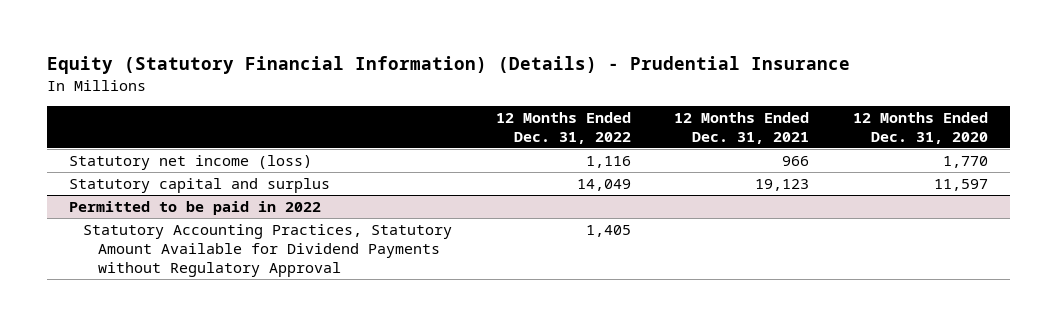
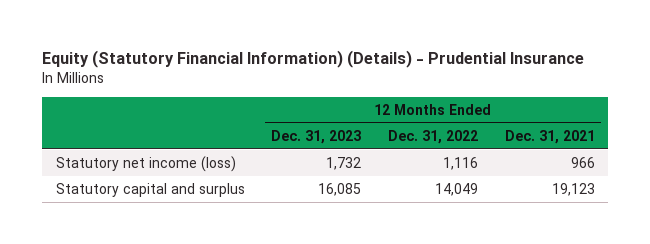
- | 12 Months Ended Dec. 31, 2022 | 12 Months Ended Dec. 31, 2021 | 12 Months Ended Dec. 31, 2020
+ | 12 Months Ended Dec. 31, 2023 | 12 Months Ended Dec. 31, 2022 | 12 Months Ended Dec. 31, 2021
- Permitted to be paid in 2022
- Statutory Accounting Practices, Statutory Amount Available for Dividend Payments without Regulatory Approval | 1,405 | |

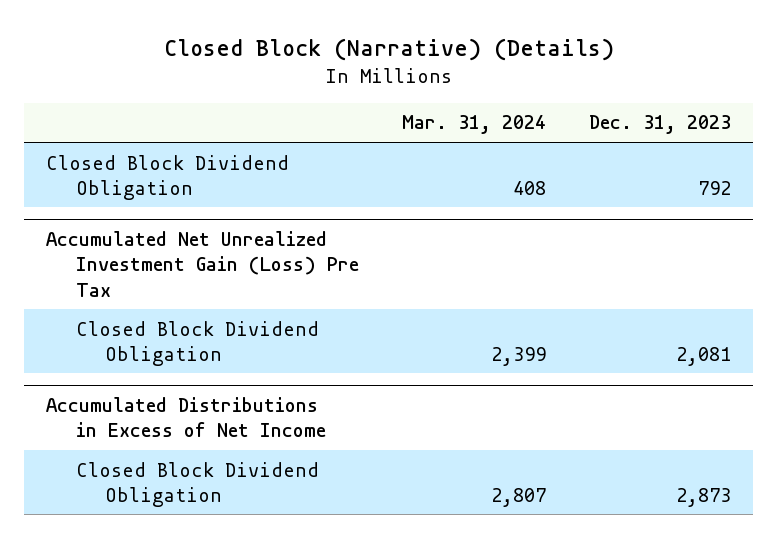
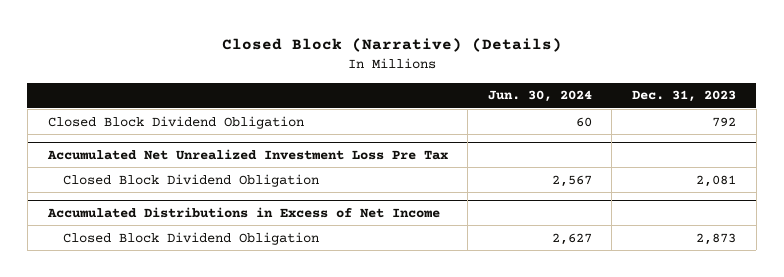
- | Mar. 31, 2024 | Dec. 31, 2023
+ | Jun. 30, 2024 | Dec. 31, 2023
- Accumulated Net Unrealized Investment Gain (Loss) Pre Tax
+ Accumulated Net Unrealized Investment Loss Pre Tax

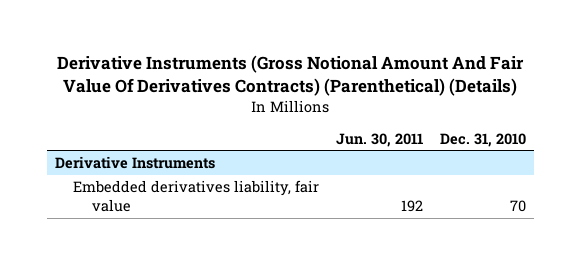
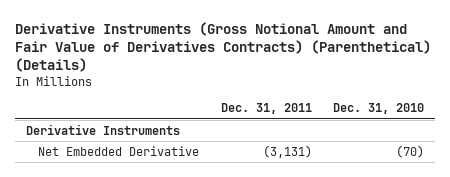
- Derivative Instruments (Gross Notional Amount And Fair Value Of Derivatives Contracts) (Parenthetical) (Details)
+ Derivative Instruments (Gross Notional Amount and Fair Value of Derivatives Contracts) (Parenthetical) (Details)
- | Jun. 30, 2011 | Dec. 31, 2010
+ | Dec. 31, 2011 | Dec. 31, 2010
- Embedded derivatives liability, fair value | 192 | 70
+ Net Embedded Derivative | (3,131) | (70)

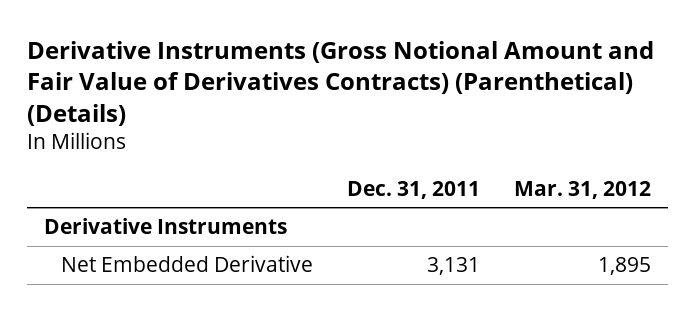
- | Dec. 31, 2011 | Dec. 31, 2010
+ | Dec. 31, 2011 | Mar. 31, 2012
- Net Embedded Derivative | (3,131) | (70)
+ Net Embedded Derivative | 3,131 | 1,895

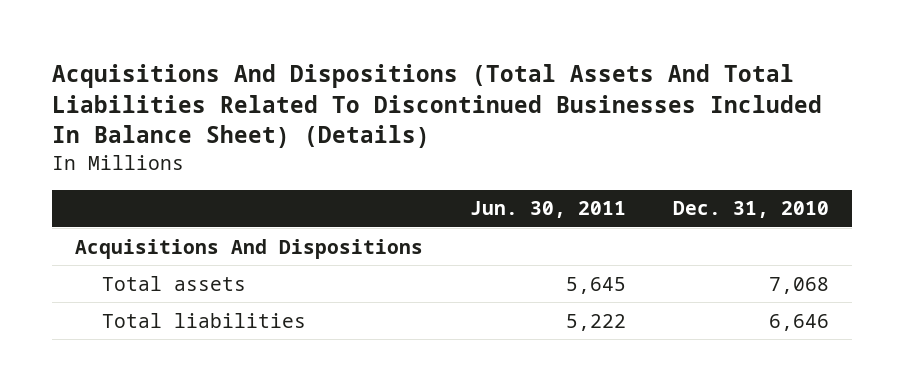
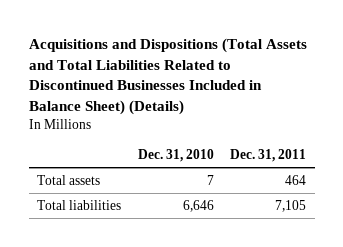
- Acquisitions And Dispositions (Total Assets And Total Liabilities Related To Discontinued Businesses Included In Balance Sheet) (Details)
+ Acquisitions and Dispositions (Total Assets and Total Liabilities Related to Discontinued Businesses Included in Balance Sheet) (Details)
- | Jun. 30, 2011 | Dec. 31, 2010
+ | Dec. 31, 2010 | Dec. 31, 2011
- Acquisitions And Dispositions
- Total assets | 5,645 | 7,068
+ Total assets | 7 | 464

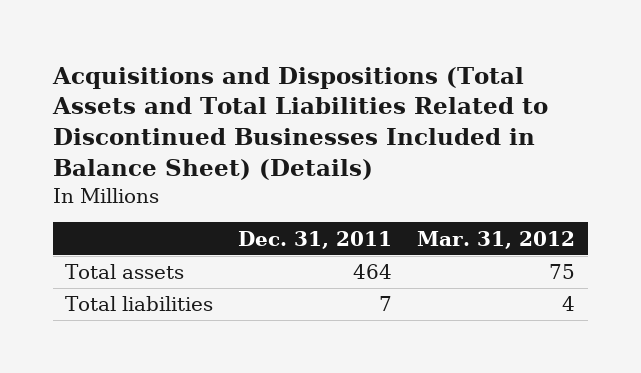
- | Dec. 31, 2010 | Dec. 31, 2011
+ | Dec. 31, 2011 | Mar. 31, 2012
- Total liabilities | 6,646 | 7,105
+ Total liabilities | 7 | 4

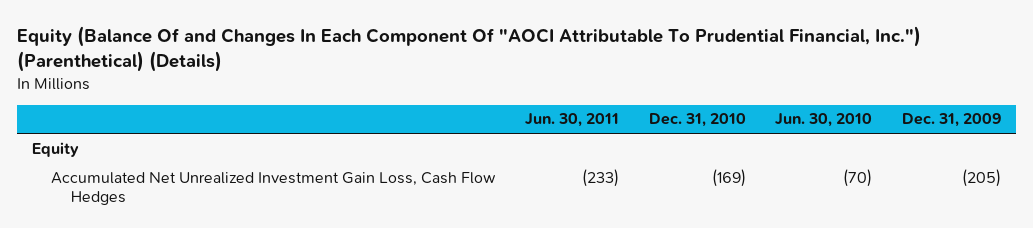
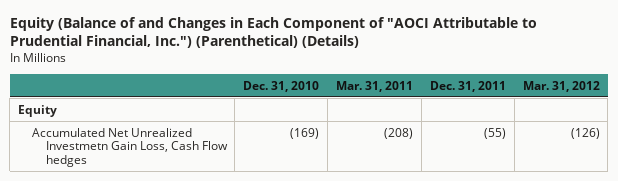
- Equity (Balance Of and Changes In Each Component Of "AOCI Attributable To Prudential Financial, Inc.") (Parenthetical) (Details)
+ Equity (Balance of and Changes in Each Component of "AOCI Attributable to Prudential Financial, Inc.") (Parenthetical) (Details)
- | Jun. 30, 2011 | Dec. 31, 2010 | Jun. 30, 2010 | Dec. 31, 2009
+ | Dec. 31, 2010 | Mar. 31, 2011 | Dec. 31, 2011 | Mar. 31, 2012
- Accumulated Net Unrealized Investment Gain Loss, Cash Flow Hedges | (233) | (169) | (70) | (205)
+ Accumulated Net Unrealized Investmetn Gain Loss, Cash Flow hedges | (169) | (208) | (55) | (126)

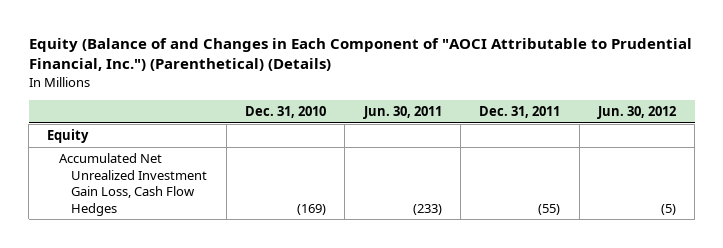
- | Dec. 31, 2010 | Mar. 31, 2011 | Dec. 31, 2011 | Mar. 31, 2012
+ | Dec. 31, 2010 | Jun. 30, 2011 | Dec. 31, 2011 | Jun. 30, 2012
- Accumulated Net Unrealized Investmetn Gain Loss, Cash Flow hedges | (169) | (208) | (55) | (126)
+ Accumulated Net Unrealized Investment Gain Loss, Cash Flow Hedges | (169) | (233) | (55) | (5)

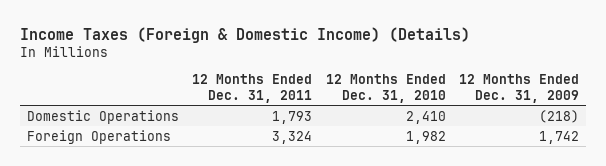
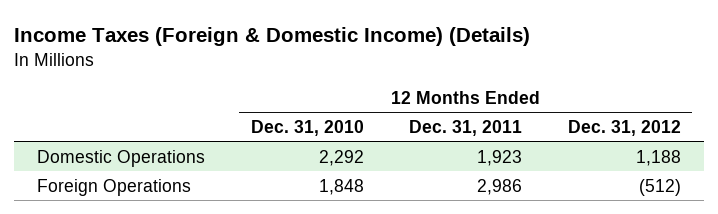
- | 12 Months Ended Dec. 31, 2011 | 12 Months Ended Dec. 31, 2010 | 12 Months Ended Dec. 31, 2009
+ | 12 Months Ended Dec. 31, 2010 | 12 Months Ended Dec. 31, 2011 | 12 Months Ended Dec. 31, 2012
- Domestic Operations | 1,793 | 2,410 | (218)
- Foreign Operations | 3,324 | 1,982 | 1,742
+ Domestic Operations | 2,292 | 1,923 | 1,188
+ Foreign Operations | 1,848 | 2,986 | (512)

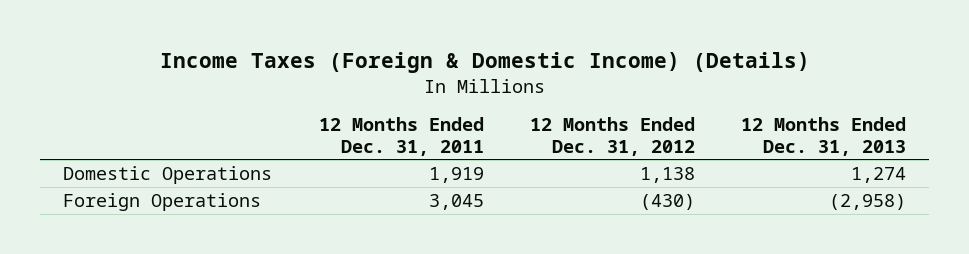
- | 12 Months Ended Dec. 31, 2010 | 12 Months Ended Dec. 31, 2011 | 12 Months Ended Dec. 31, 2012
+ | 12 Months Ended Dec. 31, 2011 | 12 Months Ended Dec. 31, 2012 | 12 Months Ended Dec. 31, 2013
- Domestic Operations | 2,292 | 1,923 | 1,188
- Foreign Operations | 1,848 | 2,986 | (512)
+ Domestic Operations | 1,919 | 1,138 | 1,274
+ Foreign Operations | 3,045 | (430) | (2,958)

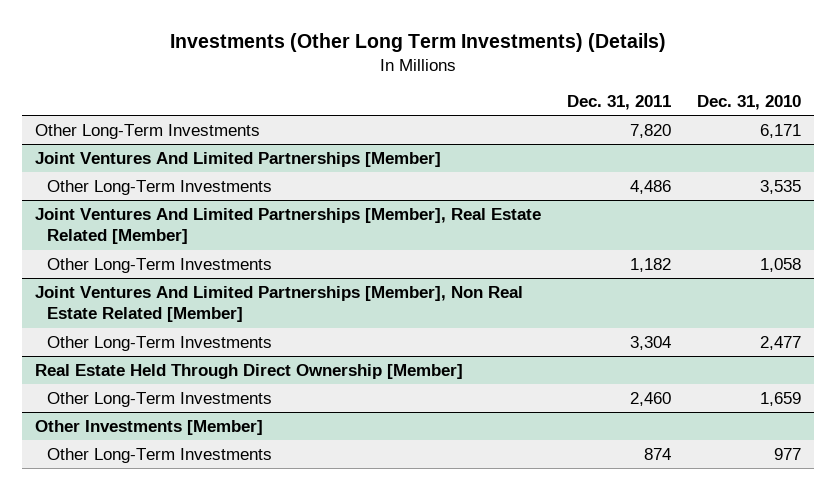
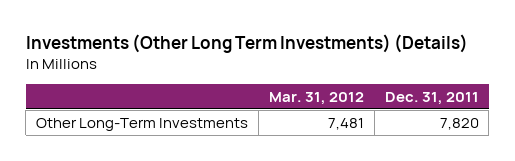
- | Dec. 31, 2011 | Dec. 31, 2010
+ | Mar. 31, 2012 | Dec. 31, 2011
- Joint Ventures And Limited Partnerships [Member]
- Other Long-Term Investments | 4,486 | 3,535
- Joint Ventures And Limited Partnerships [Member], Real Estate Related [Member]
- Other Long-Term Investments | 1,182 | 1,058
- Joint Ventures And Limited Partnerships [Member], Non Real Estate Related [Member]
- Other Long-Term Investments | 3,304 | 2,477
- Real Estate Held Through Direct Ownership [Member]
- Other Long-Term Investments | 2,460 | 1,659
- Other Investments [Member]
- Other Long-Term Investments | 874 | 977

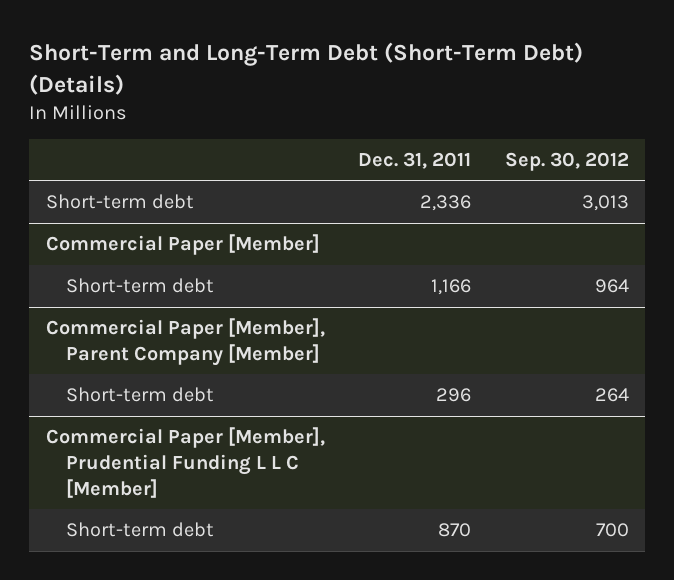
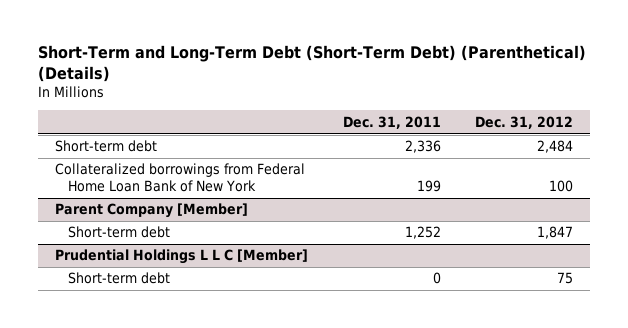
- Short-Term and Long-Term Debt (Short-Term Debt) (Details)
+ Short-Term and Long-Term Debt (Short-Term Debt) (Parenthetical) (Details)
- | Dec. 31, 2011 | Sep. 30, 2012
+ | Dec. 31, 2011 | Dec. 31, 2012
- Commercial Paper [Member]
- Short-term debt | 1,166 | 964
- Commercial Paper [Member], Parent Company [Member]
- Short-term debt | 296 | 264
- Commercial Paper [Member], Prudential Funding L L C [Member]
- Short-term debt | 870 | 700
+ Collateralized borrowings from Federal Home Loan Bank of New York | 199 | 100
+ Parent Company [Member]
+ Short-term debt | 1,252 | 1,847
+ Prudential Holdings L L C [Member]
+ Short-term debt | 0 | 75

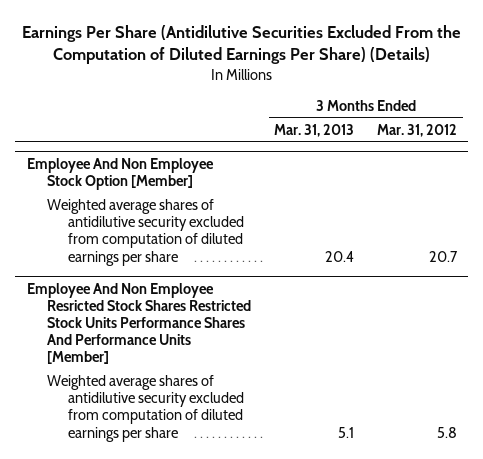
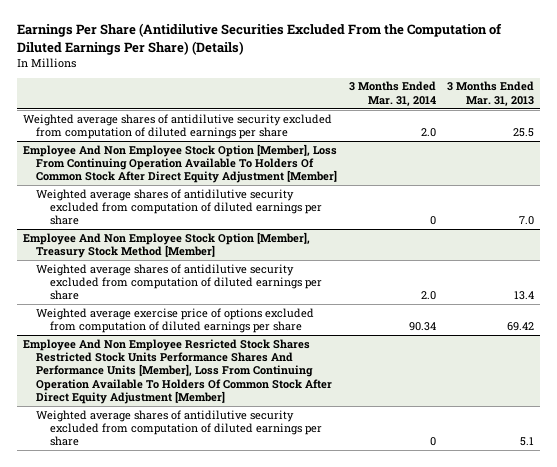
- | 3 Months Ended Mar. 31, 2013 | 3 Months Ended Mar. 31, 2012
+ | 3 Months Ended Mar. 31, 2014 | 3 Months Ended Mar. 31, 2013
- Employee And Non Employee Stock Option [Member]
- Weighted average shares of antidilutive security excluded from computation of diluted earnings per share | 20.4 | 20.7
- Employee And Non Employee Resricted Stock Shares Restricted Stock Units Performance Shares And Performance Units [Member]
+ Weighted average shares of antidilutive security excluded from computation of diluted earnings per share | 2.0 | 25.5
+ Employee And Non Employee Stock Option [Member], Loss From Continuing Operation Available To Holders Of Common Stock After Direct Equity Adjustment [Member]
+ Weighted average shares of antidilutive security excluded from computation of diluted earnings per share | 0 | 7.0
+ Employee And Non Employee Stock Option [Member], Treasury Stock Method [Member]
+ Weighted average shares of antidilutive security excluded from computation of diluted earnings per share | 2.0 | 13.4
+ Weighted average exercise price of options excluded from computation of diluted earnings per share | 90.34 | 69.42
+ Employee And Non Employee Resricted Stock Shares Restricted Stock Units Performance Shares And Performance Units [Member], Loss From Continuing Operation Available To Holders Of Common Stock After Direct Equity Adjustment [Member]

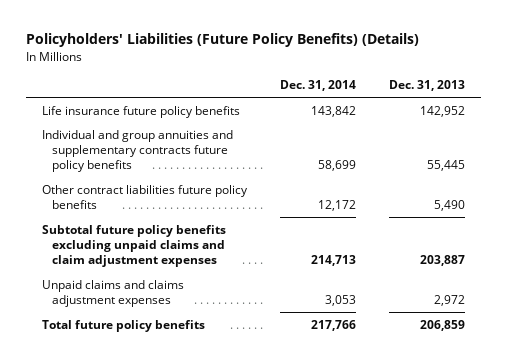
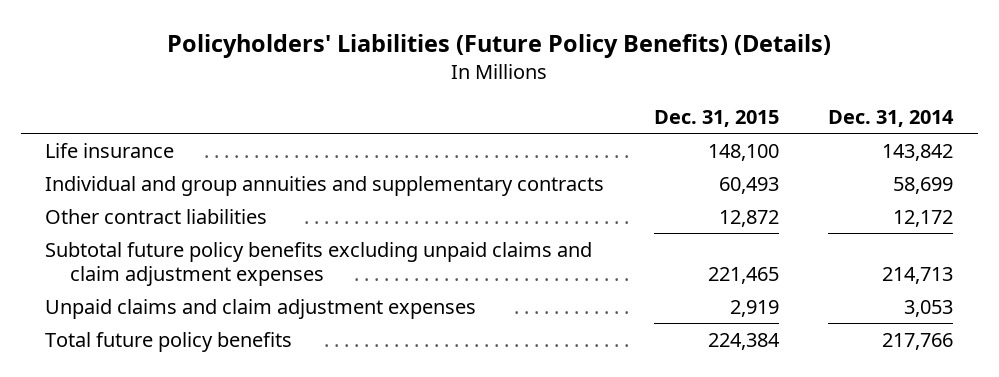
- | Dec. 31, 2014 | Dec. 31, 2013
+ | Dec. 31, 2015 | Dec. 31, 2014
- Life insurance future policy benefits | 143,842 | 142,952
- Individual and group annuities and supplementary contracts future policy benefits | 58,699 | 55,445
- Other contract liabilities future policy benefits | 12,172 | 5,490
+ Life insurance | 148,100 | 143,842
+ Individual and group annuities and supplementary contracts | 60,493 | 58,699
+ Other contract liabilities | 12,872 | 12,172
- Unpaid claims and claims adjustment expenses | 3,053 | 2,972
+ Unpaid claims and claim adjustment expenses | 2,919 | 3,053

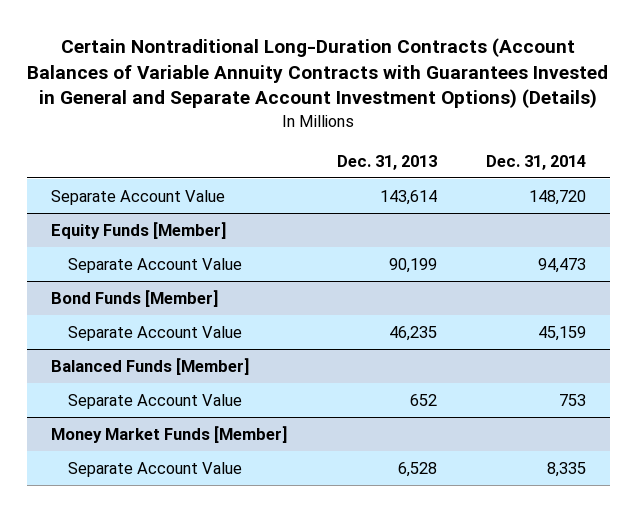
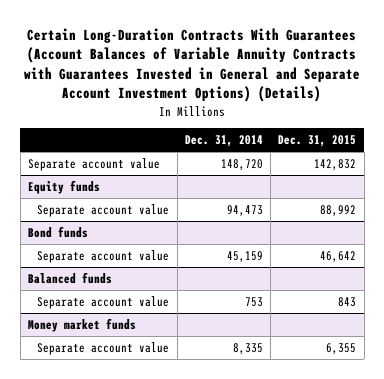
- Certain Nontraditional Long-Duration Contracts (Account Balances of Variable Annuity Contracts with Guarantees Invested in General and Separate Account Investment Options) (Details)
+ Certain Long-Duration Contracts With Guarantees (Account Balances of Variable Annuity Contracts with Guarantees Invested in General and Separate Account Investment Options) (Details)
- | Dec. 31, 2013 | Dec. 31, 2014
+ | Dec. 31, 2014 | Dec. 31, 2015
- Separate Account Value | 143,614 | 148,720
- Equity Funds [Member]
- Separate Account Value | 90,199 | 94,473
- Bond Funds [Member]
- Separate Account Value | 46,235 | 45,159
- Balanced Funds [Member]
- Separate Account Value | 652 | 753
- Money Market Funds [Member]
- Separate Account Value | 6,528 | 8,335
+ Separate account value | 148,720 | 142,832
+ Equity funds
+ Separate account value | 94,473 | 88,992
+ Bond funds
+ Separate account value | 45,159 | 46,642
+ Balanced funds
+ Separate account value | 753 | 843
+ Money market funds
+ Separate account value | 8,335 | 6,355

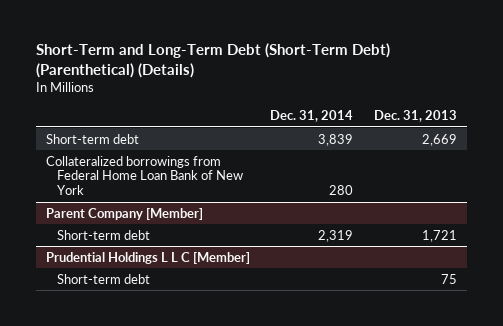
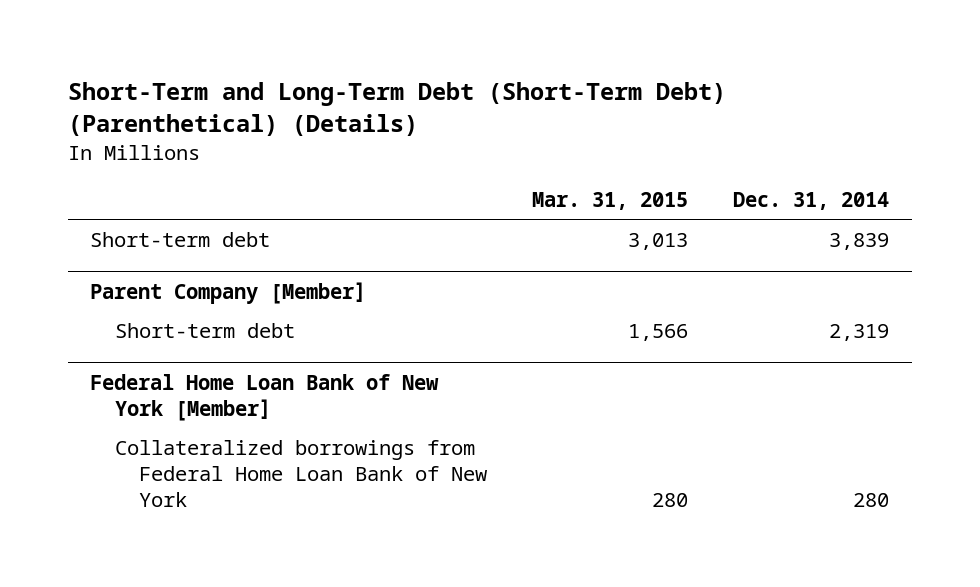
- | Dec. 31, 2014 | Dec. 31, 2013
+ | Mar. 31, 2015 | Dec. 31, 2014
- Collateralized borrowings from Federal Home Loan Bank of New York | 280 |
- Prudential Holdings L L C [Member]
- Short-term debt | | 75
+ Federal Home Loan Bank of New York [Member]
+ Collateralized borrowings from Federal Home Loan Bank of New York | 280 | 280

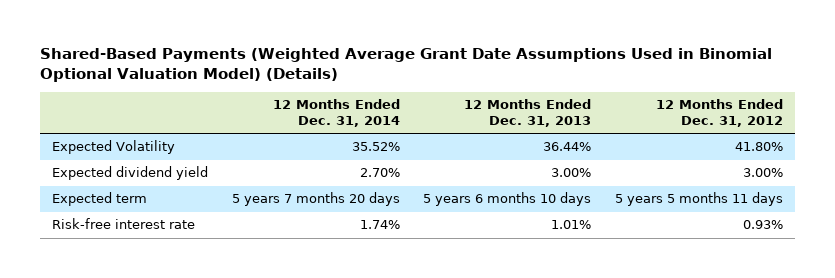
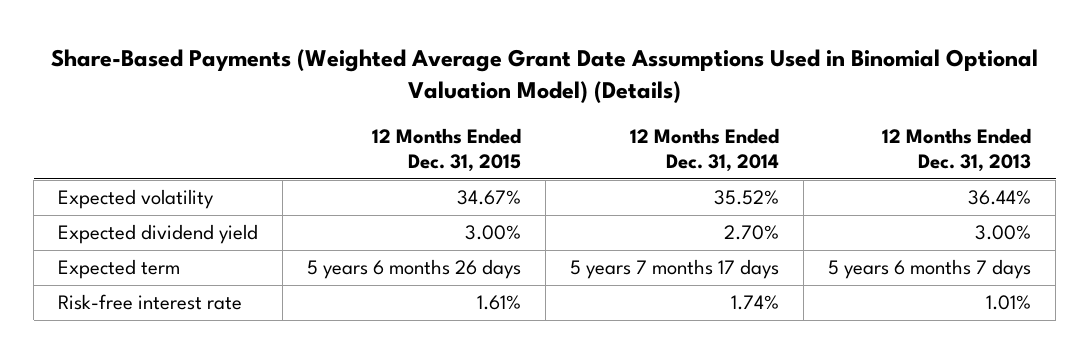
- Shared-Based Payments (Weighted Average Grant Date Assumptions Used in Binomial Optional Valuation Model) (Details)
+ Share-Based Payments (Weighted Average Grant Date Assumptions Used in Binomial Optional Valuation Model) (Details)
- | 12 Months Ended Dec. 31, 2014 | 12 Months Ended Dec. 31, 2013 | 12 Months Ended Dec. 31, 2012
+ | 12 Months Ended Dec. 31, 2015 | 12 Months Ended Dec. 31, 2014 | 12 Months Ended Dec. 31, 2013
- Expected Volatility | 35.52% | 36.44% | 41.80%
+ Expected volatility | 34.67% | 35.52% | 36.44%
- Expected term | 5 years 7 months 20 days | 5 years 6 months 10 days | 5 years 5 months 11 days
+ Expected term | 5 years 6 months 26 days | 5 years 7 months 17 days | 5 years 6 months 7 days

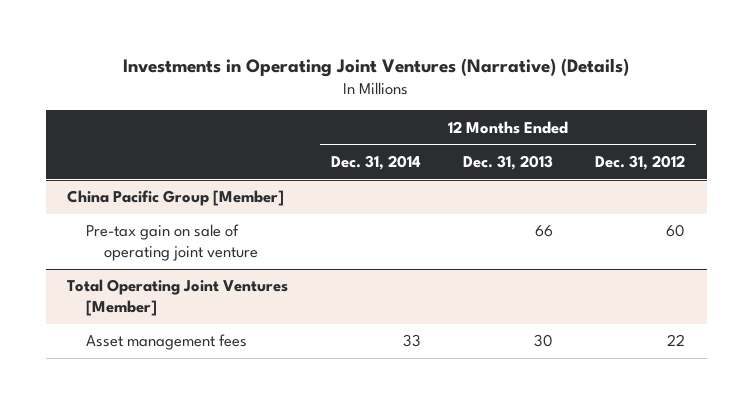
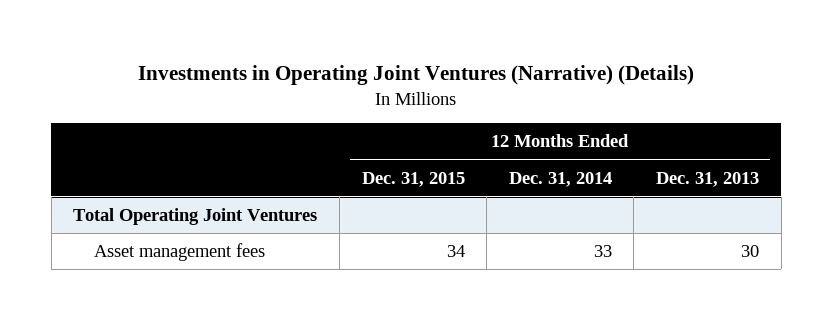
- | 12 Months Ended Dec. 31, 2014 | 12 Months Ended Dec. 31, 2013 | 12 Months Ended Dec. 31, 2012
+ | 12 Months Ended Dec. 31, 2015 | 12 Months Ended Dec. 31, 2014 | 12 Months Ended Dec. 31, 2013
- China Pacific Group [Member]
- Pre-tax gain on sale of operating joint venture | | 66 | 60
- Total Operating Joint Ventures [Member]
+ Total Operating Joint Ventures

